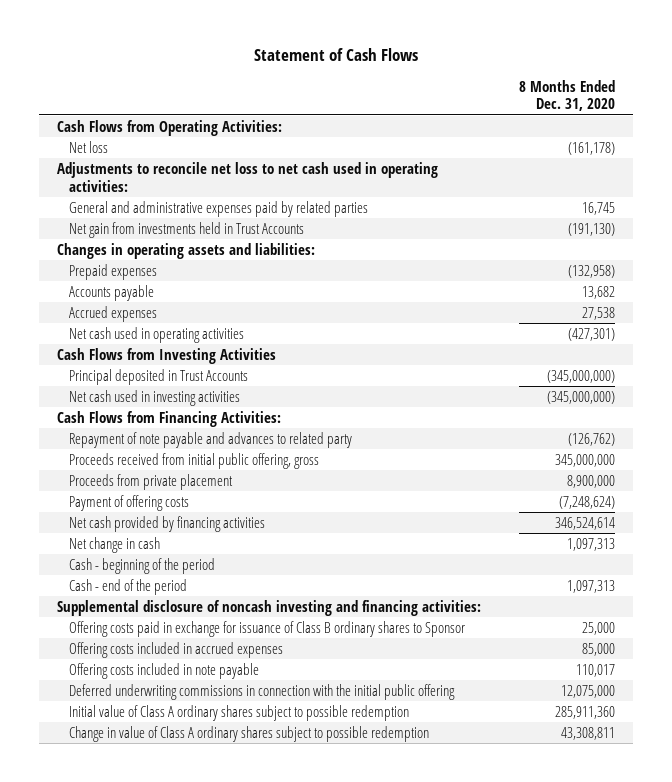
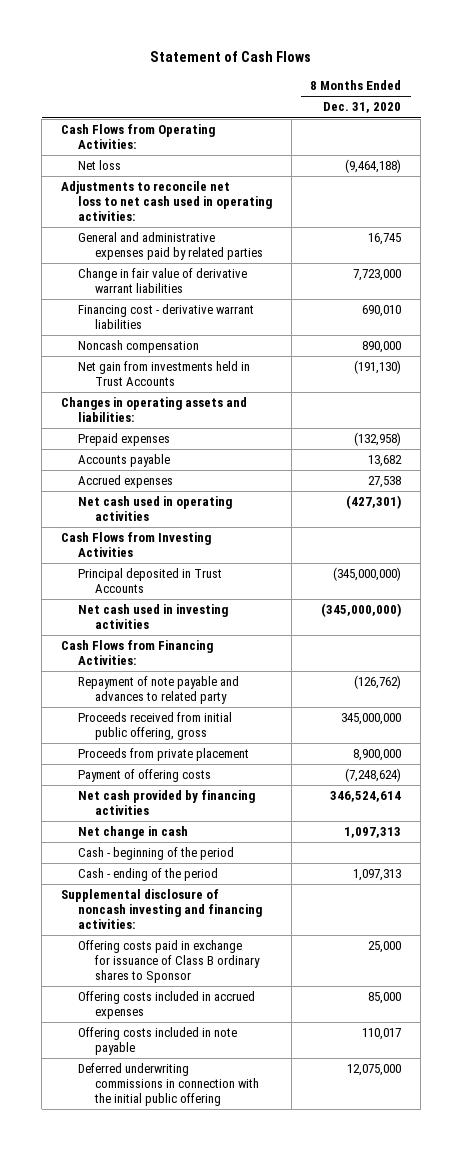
- Net loss | (161,178)
+ Net loss | (9,464,188)
+ Change in fair value of derivative warrant liabilities | 7,723,000
+ Financing cost - derivative warrant liabilities | 690,010
+ Noncash compensation | 890,000
- Cash - end of the period | 1,097,313
+ Cash - ending of the period | 1,097,313
- Initial value of Class A ordinary shares subject to possible redemption | 285,911,360
- Change in value of Class A ordinary shares subject to possible redemption | 43,308,811

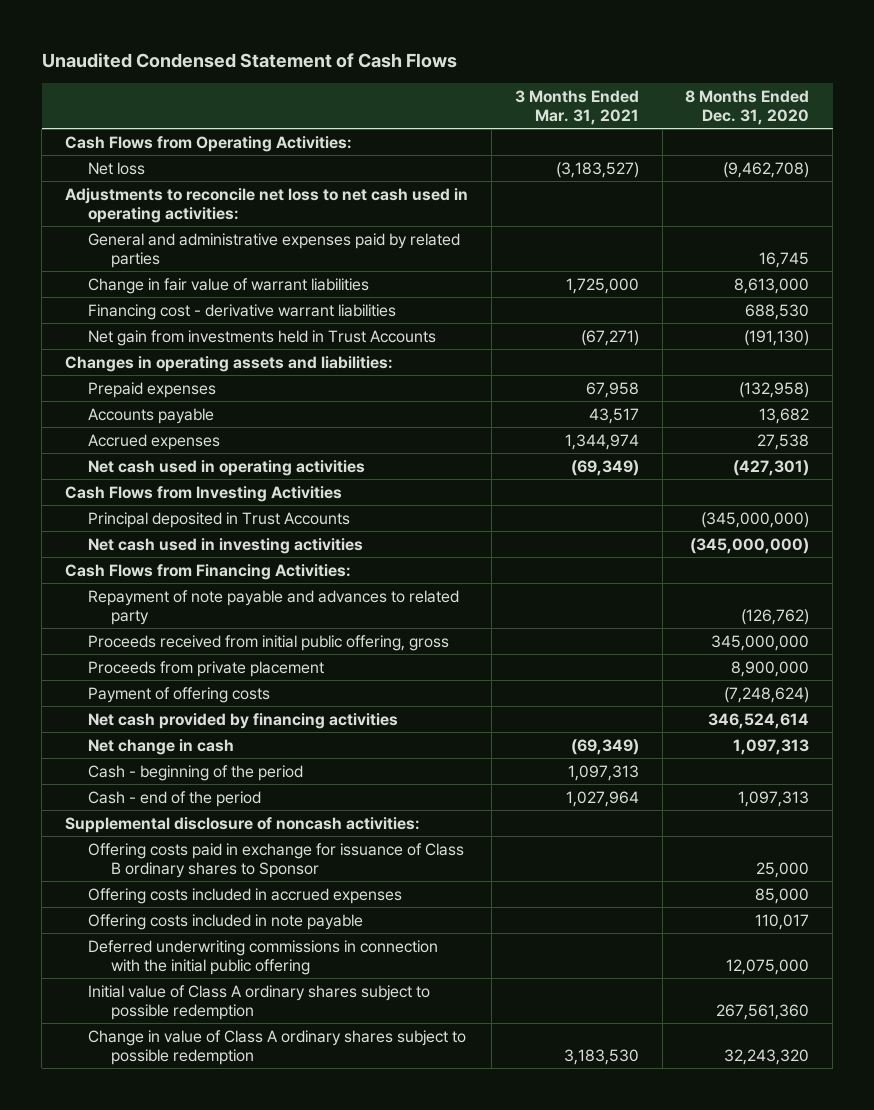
- Statement of Cash Flows
+ Unaudited Condensed Statement of Cash Flows
- | 8 Months Ended Dec. 31, 2020
+ | 3 Months Ended Mar. 31, 2021 | 8 Months Ended Dec. 31, 2020
- Net loss | (9,464,188)
+ Net loss | (3,183,527) | (9,462,708)
- Change in fair value of derivative warrant liabilities | 7,723,000
- Financing cost - derivative warrant liabilities | 690,010
- Noncash compensation | 890,000
+ Change in fair value of warrant liabilities | 1,725,000 | 8,613,000
+ Financing cost - derivative warrant liabilities | | 688,530
- Cash - ending of the period | 1,097,313
- Supplemental disclosure of noncash investing and financing activities:
+ Cash - end of the period | 1,027,964 | 1,097,313
+ Supplemental disclosure of noncash activities:
+ Initial value of Class A ordinary shares subject to possible redemption | | 267,561,360
+ Change in value of Class A ordinary shares subject to possible redemption | 3,183,530 | 32,243,320

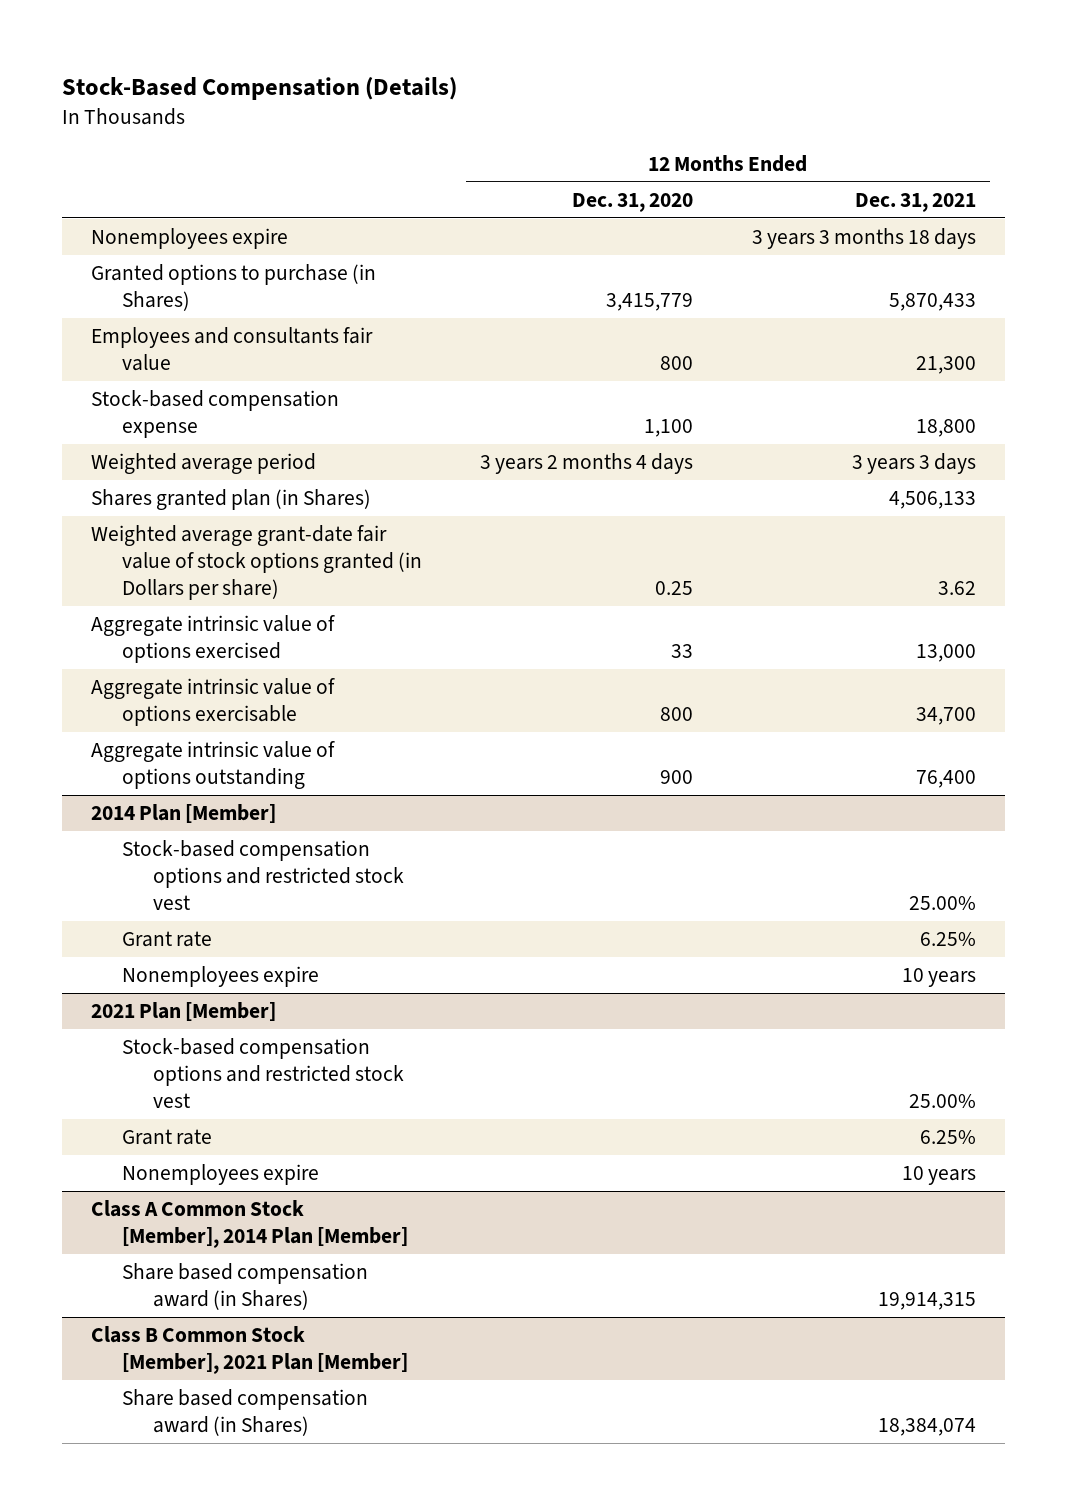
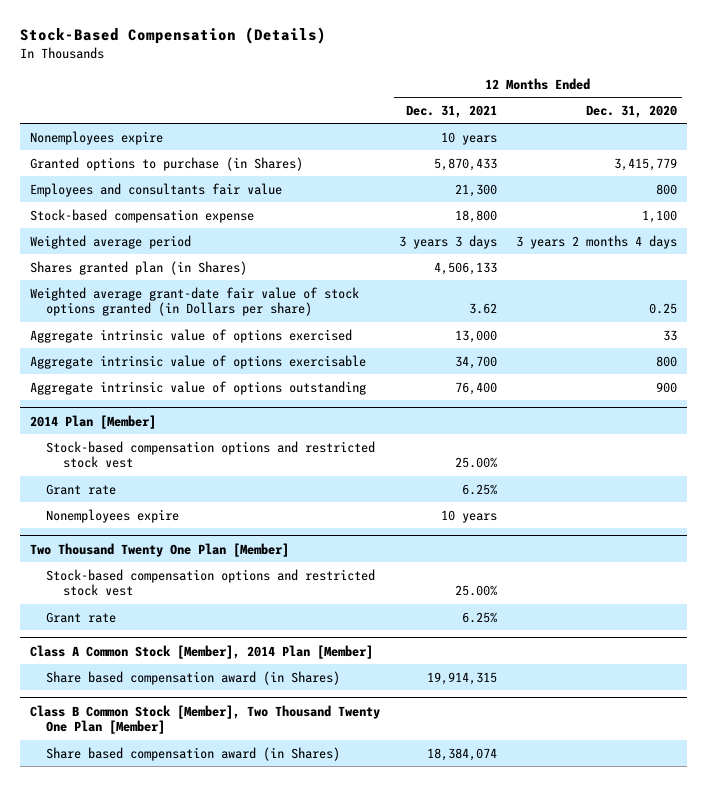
- | 12 Months Ended Dec. 31, 2020 | 12 Months Ended Dec. 31, 2021
+ | 12 Months Ended Dec. 31, 2021 | 12 Months Ended Dec. 31, 2020
- Nonemployees expire | | 3 years 3 months 18 days
+ Nonemployees expire | 10 years |
- 2021 Plan [Member]
+ Two Thousand Twenty One Plan [Member]
- Nonemployees expire | | 10 years
- Class B Common Stock [Member], 2021 Plan [Member]
+ Class B Common Stock [Member], Two Thousand Twenty One Plan [Member]

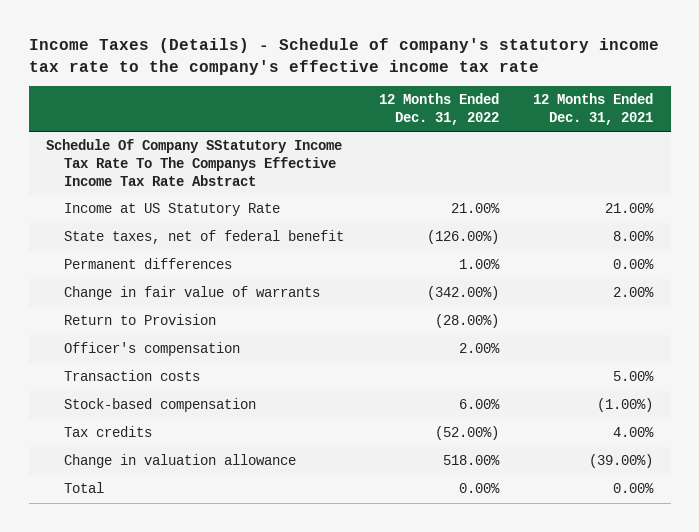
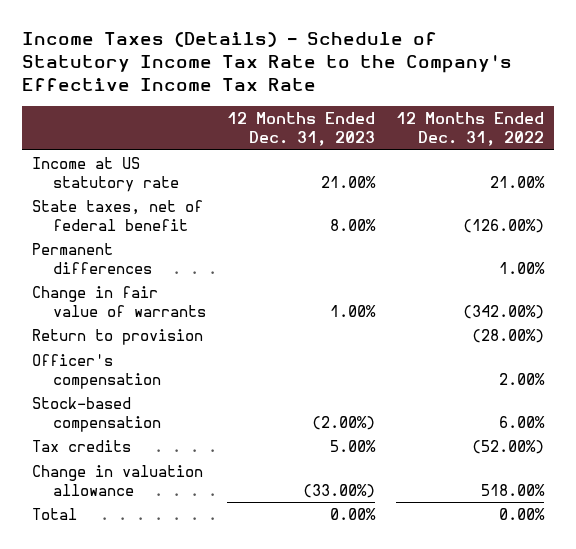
- Income Taxes (Details) - Schedule of company's statutory income tax rate to the company's effective income tax rate
+ Income Taxes (Details) - Schedule of Statutory Income Tax Rate to the Company's Effective Income Tax Rate
- | 12 Months Ended Dec. 31, 2022 | 12 Months Ended Dec. 31, 2021
+ | 12 Months Ended Dec. 31, 2023 | 12 Months Ended Dec. 31, 2022
- Schedule Of Company SStatutory Income Tax Rate To The Companys Effective Income Tax Rate Abstract
- Income at US Statutory Rate | 21.00% | 21.00%
+ Income at US statutory rate | 21.00% | 21.00%
- Return to Provision | (28.00%) |
+ Return to provision | | (28.00%)
- Transaction costs | | 5.00%

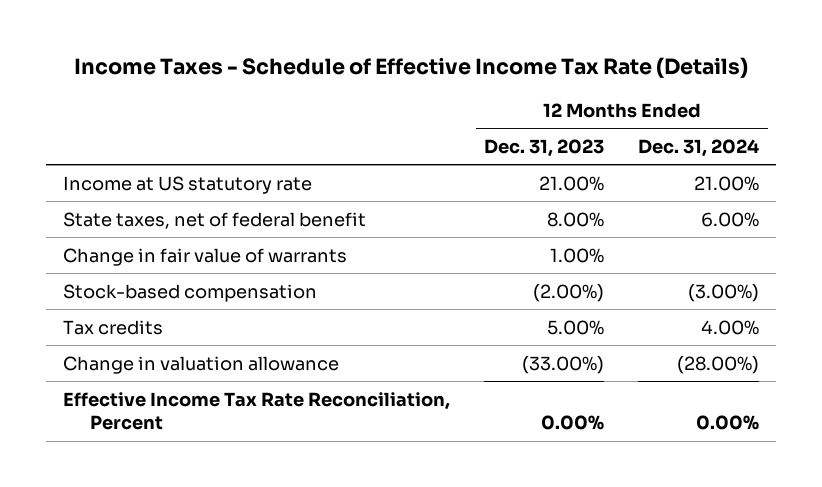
- Income Taxes (Details) - Schedule of Statutory Income Tax Rate to the Company's Effective Income Tax Rate
+ Income Taxes - Schedule of Effective Income Tax Rate (Details)
- | 12 Months Ended Dec. 31, 2023 | 12 Months Ended Dec. 31, 2022
+ | 12 Months Ended Dec. 31, 2023 | 12 Months Ended Dec. 31, 2024
- Permanent differences | | 1.00%
- Return to provision | | (28.00%)
- Officer's compensation | | 2.00%
- Total | 0.00% | 0.00%
+ Effective Income Tax Rate Reconciliation, Percent | 0.00% | 0.00%

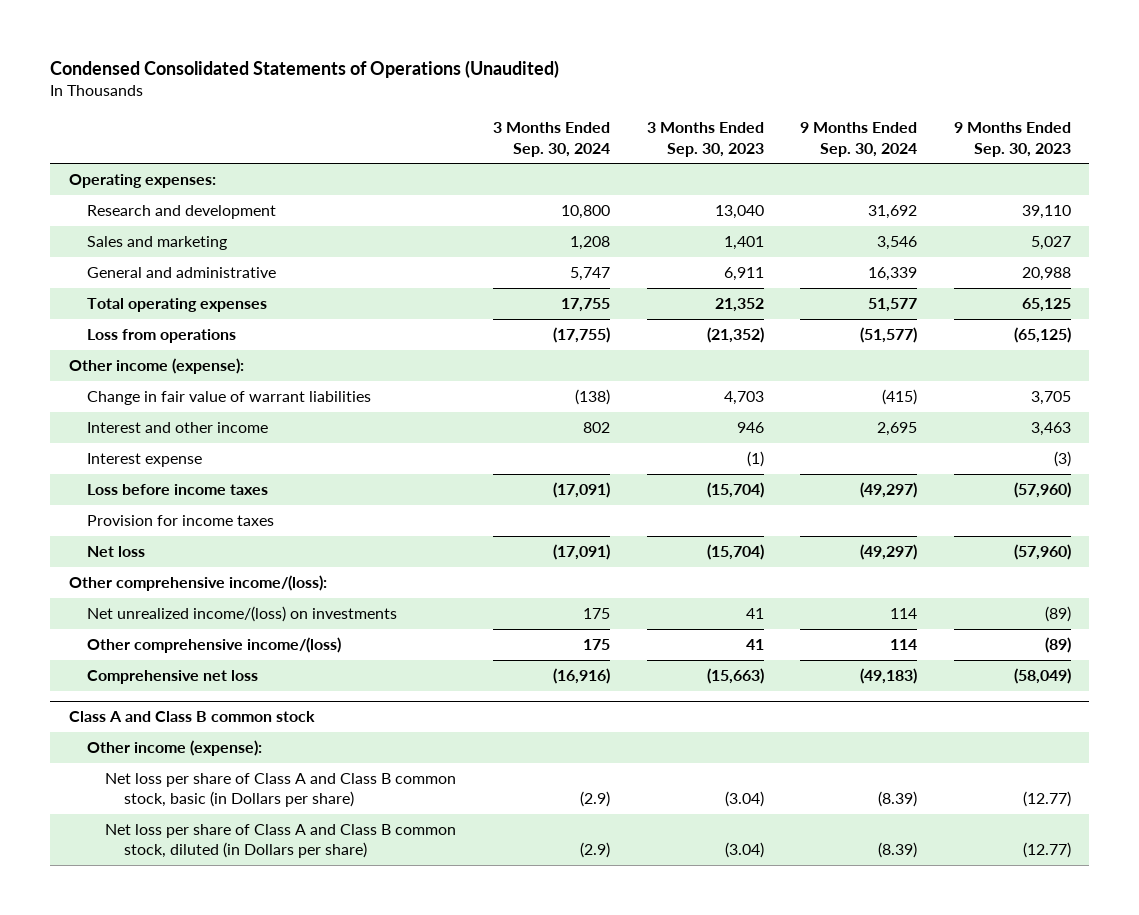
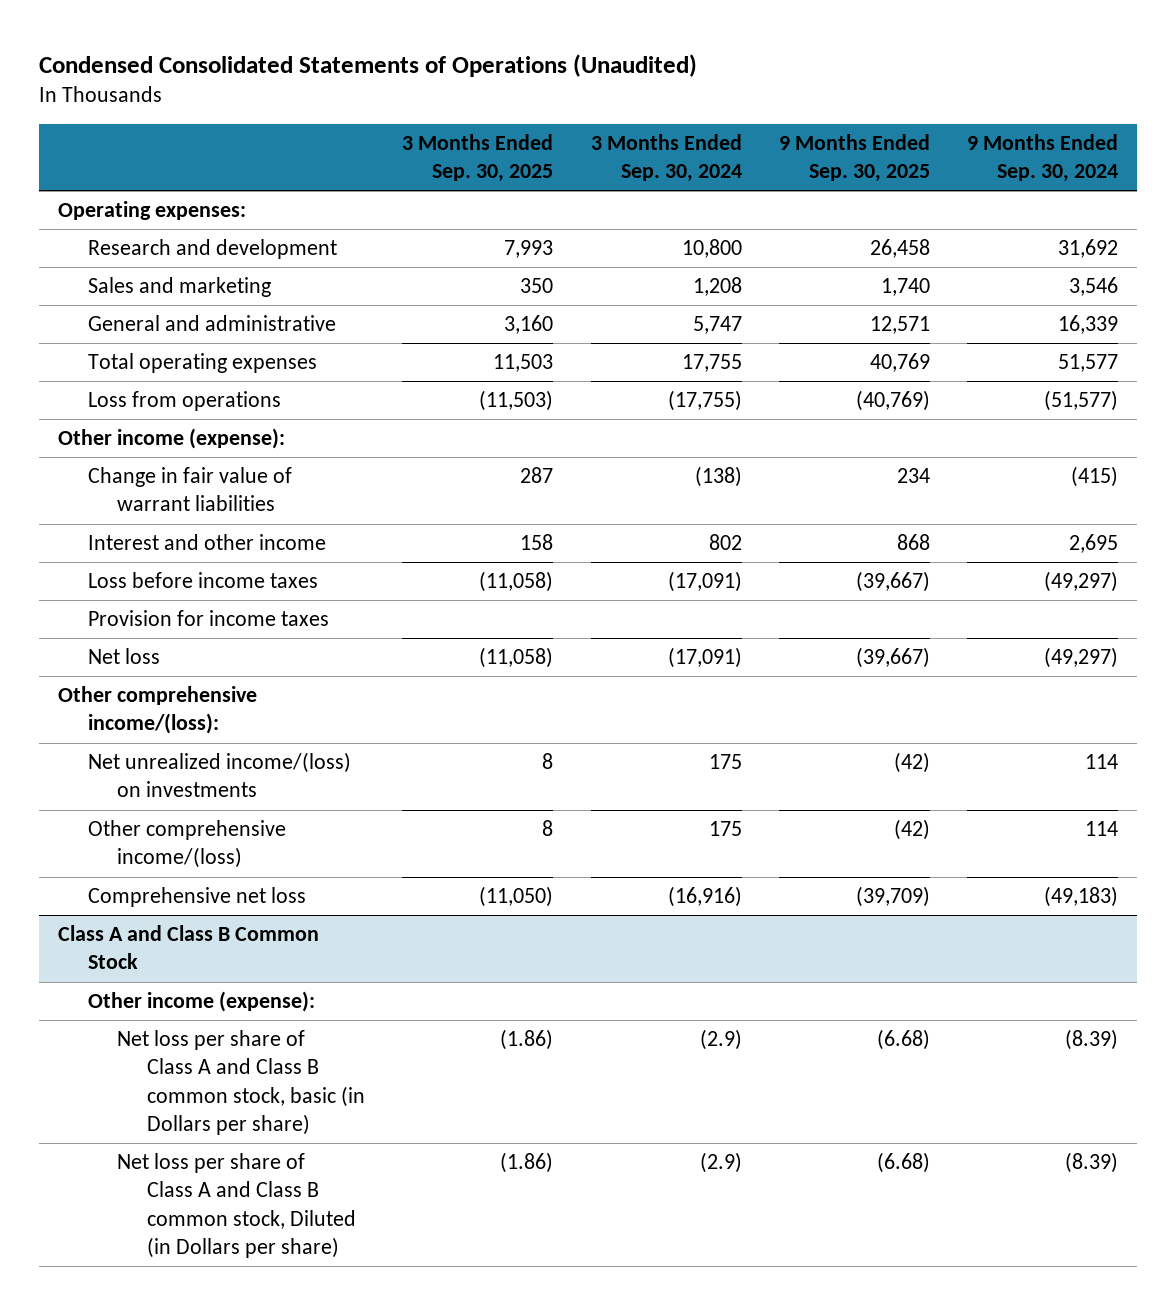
- | 3 Months Ended Sep. 30, 2024 | 3 Months Ended Sep. 30, 2023 | 9 Months Ended Sep. 30, 2024 | 9 Months Ended Sep. 30, 2023
+ | 3 Months Ended Sep. 30, 2025 | 3 Months Ended Sep. 30, 2024 | 9 Months Ended Sep. 30, 2025 | 9 Months Ended Sep. 30, 2024
- Interest expense | | (1) | | (3)
- Class A and Class B common stock
+ Class A and Class B Common Stock
- Net loss per share of Class A and Class B common stock, diluted (in Dollars per share) | (2.9) | (3.04) | (8.39) | (12.77)
+ Net loss per share of Class A and Class B common stock, Diluted (in Dollars per share) | (1.86) | (2.9) | (6.68) | (8.39)

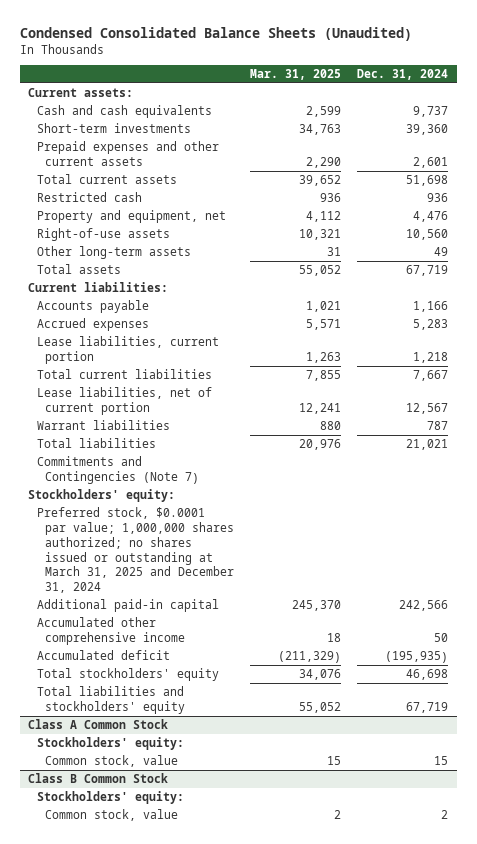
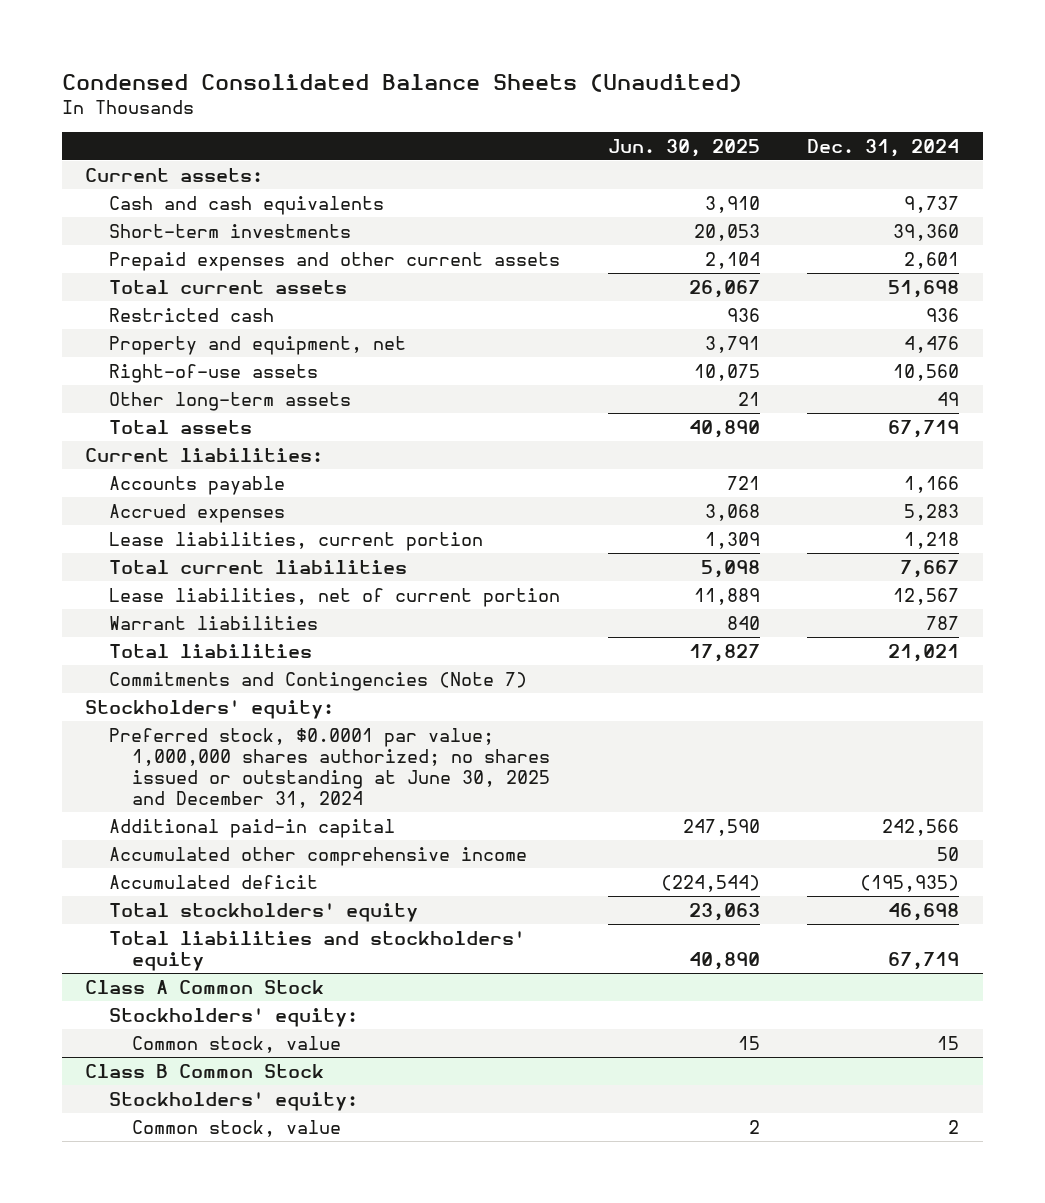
- | Mar. 31, 2025 | Dec. 31, 2024
+ | Jun. 30, 2025 | Dec. 31, 2024
- Preferred stock, $0.0001 par value; 1,000,000 shares authorized; no shares issued or outstanding at March 31, 2025 and December 31, 2024
+ Preferred stock, $0.0001 par value; 1,000,000 shares authorized; no shares issued or outstanding at June 30, 2025 and December 31, 2024

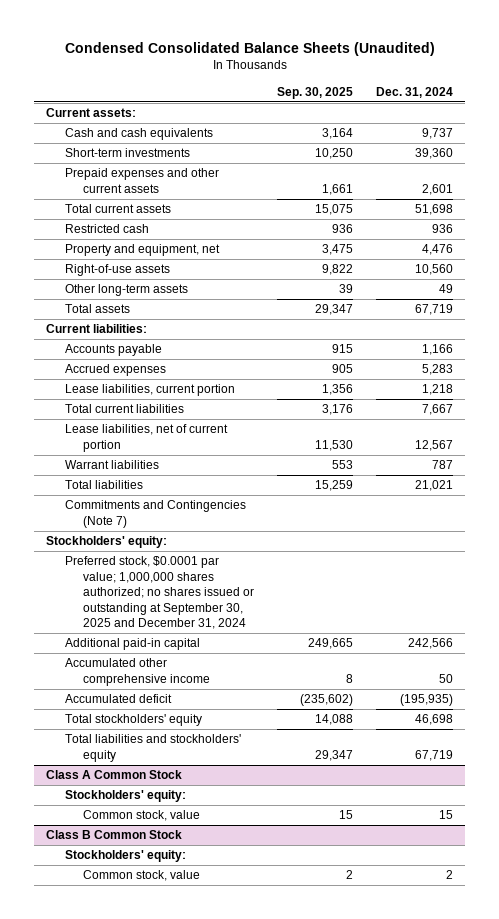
- | Jun. 30, 2025 | Dec. 31, 2024
+ | Sep. 30, 2025 | Dec. 31, 2024
- Preferred stock, $0.0001 par value; 1,000,000 shares authorized; no shares issued or outstanding at June 30, 2025 and December 31, 2024
+ Preferred stock, $0.0001 par value; 1,000,000 shares authorized; no shares issued or outstanding at September 30, 2025 and December 31, 2024

